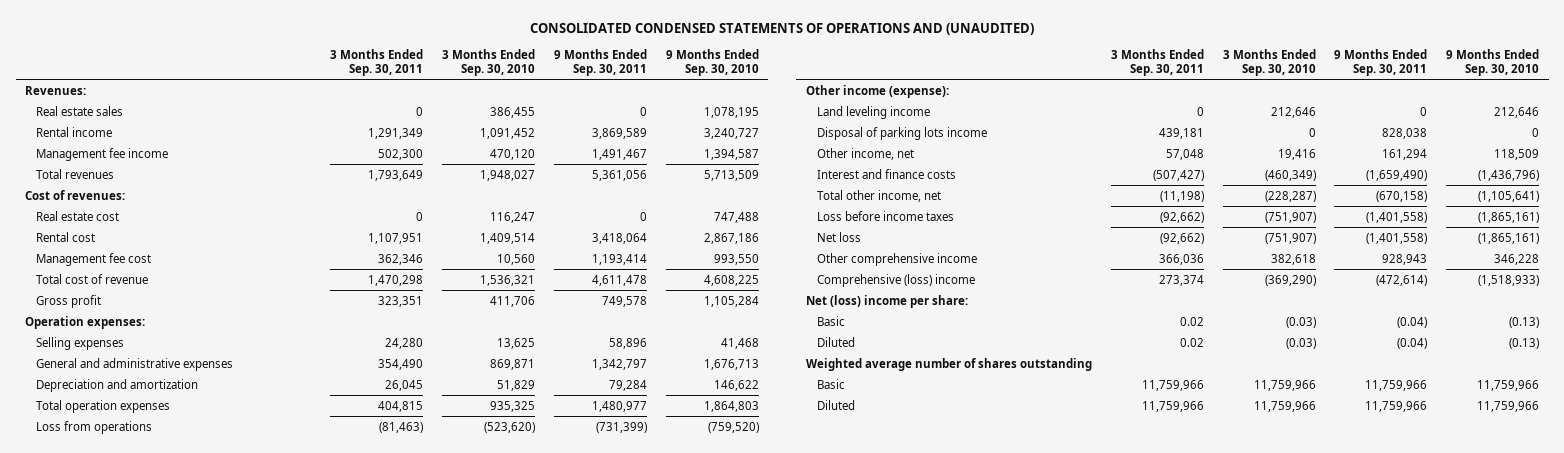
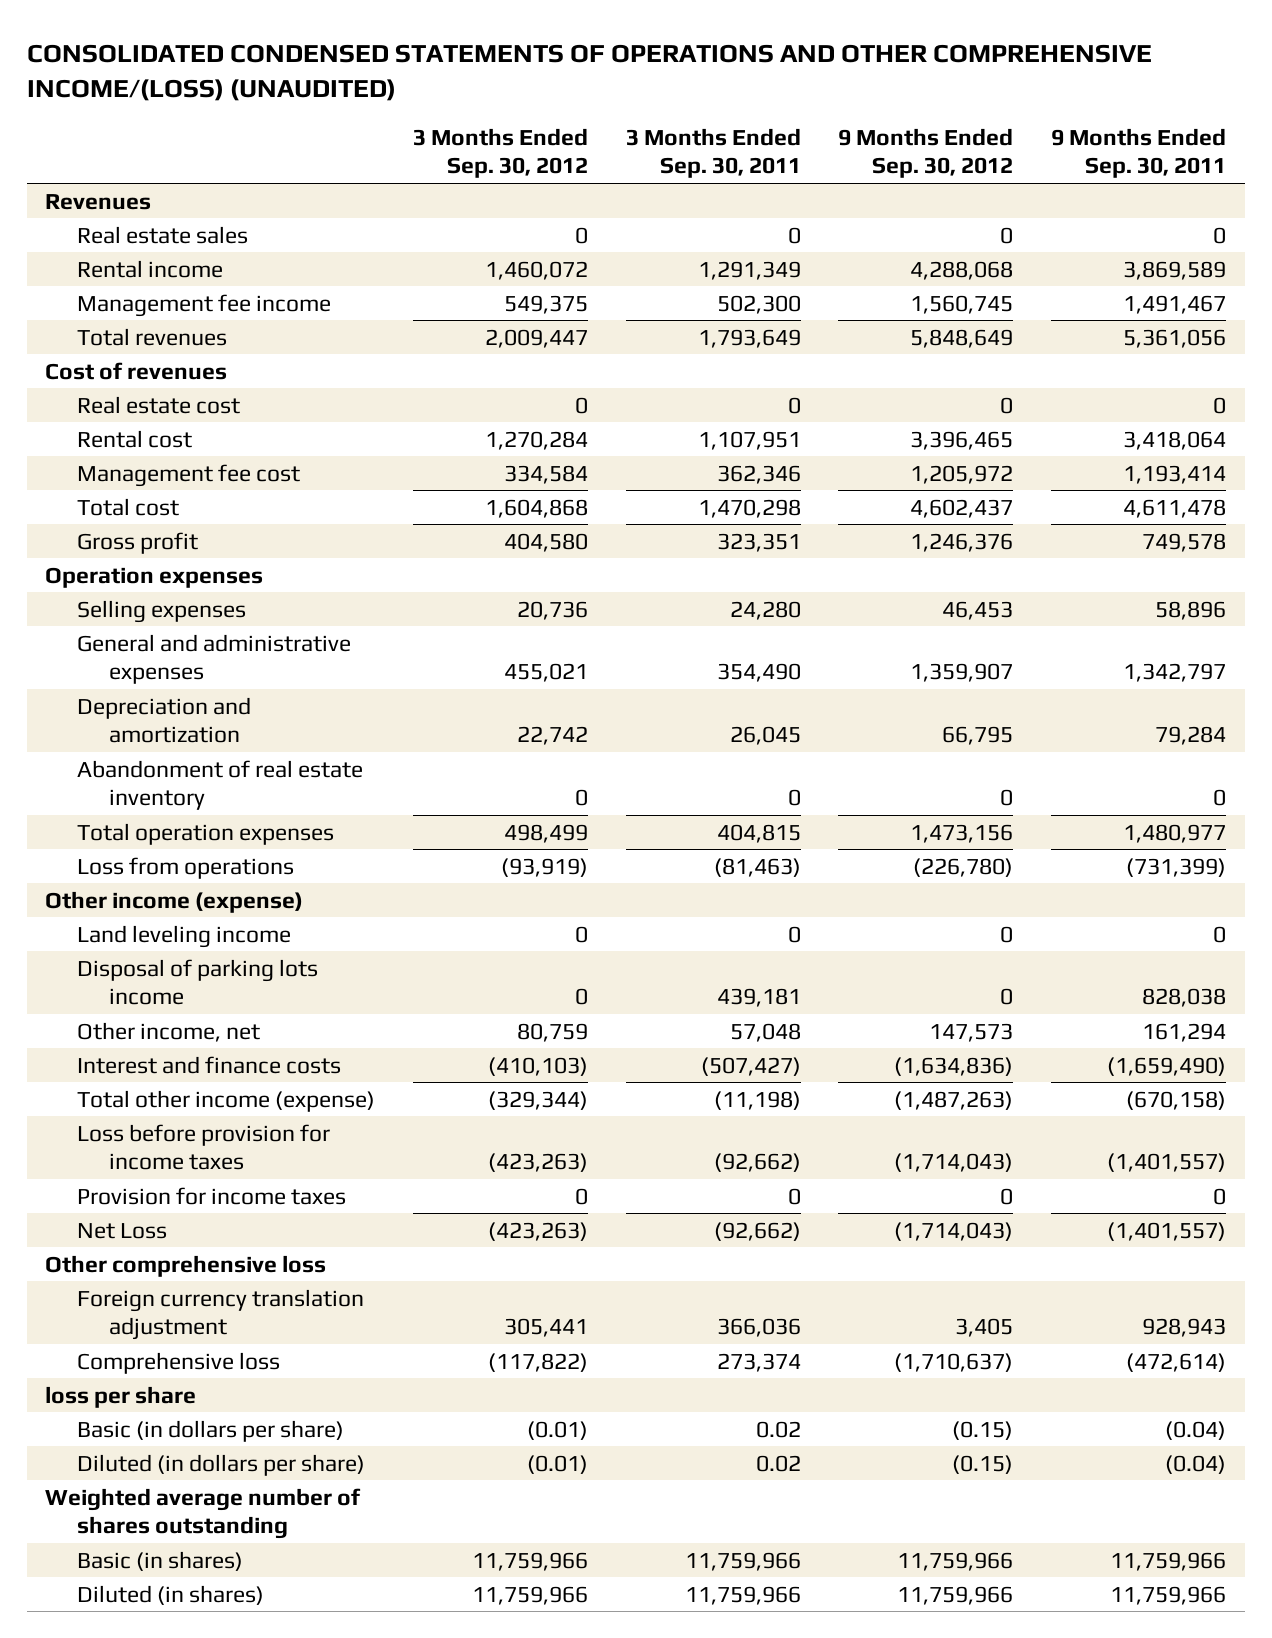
- CONSOLIDATED CONDENSED STATEMENTS OF OPERATIONS AND (UNAUDITED)
+ CONSOLIDATED CONDENSED STATEMENTS OF OPERATIONS AND OTHER COMPREHENSIVE INCOME/(LOSS) (UNAUDITED)
- | 3 Months Ended Sep. 30, 2011 | 3 Months Ended Sep. 30, 2010 | 9 Months Ended Sep. 30, 2011 | 9 Months Ended Sep. 30, 2010
+ | 3 Months Ended Sep. 30, 2012 | 3 Months Ended Sep. 30, 2011 | 9 Months Ended Sep. 30, 2012 | 9 Months Ended Sep. 30, 2011
- Revenues:
+ Revenues
- Cost of revenues:
+ Cost of revenues
- Total cost of revenue | 1,470,298 | 1,536,321 | 4,611,478 | 4,608,225
+ Total cost | 1,604,868 | 1,470,298 | 4,602,437 | 4,611,478
- Operation expenses:
+ Operation expenses
+ Abandonment of real estate inventory | 0 | 0 | 0 | 0
- Other income (expense):
+ Other income (expense)
- Total other income, net | (11,198) | (228,287) | (670,158) | (1,105,641)
- Loss before income taxes | (92,662) | (751,907) | (1,401,558) | (1,865,161)
- Net loss | (92,662) | (751,907) | (1,401,558) | (1,865,161)
- Other comprehensive income | 366,036 | 382,618 | 928,943 | 346,228
- Comprehensive (loss) income | 273,374 | (369,290) | (472,614) | (1,518,933)
- Net (loss) income per share:
- Basic | 0.02 | (0.03) | (0.04) | (0.13)
- Diluted | 0.02 | (0.03) | (0.04) | (0.13)
+ Total other income (expense) | (329,344) | (11,198) | (1,487,263) | (670,158)
+ Loss before provision for income taxes | (423,263) | (92,662) | (1,714,043) | (1,401,557)
+ Provision for income taxes | 0 | 0 | 0 | 0
+ Net Loss | (423,263) | (92,662) | (1,714,043) | (1,401,557)
+ Other comprehensive loss
+ Foreign currency translation adjustment | 305,441 | 366,036 | 3,405 | 928,943
+ Comprehensive loss | (117,822) | 273,374 | (1,710,637) | (472,614)
+ loss per share
+ Basic (in dollars per share) | (0.01) | 0.02 | (0.15) | (0.04)
+ Diluted (in dollars per share) | (0.01) | 0.02 | (0.15) | (0.04)
- Basic | 11,759,966 | 11,759,966 | 11,759,966 | 11,759,966
- Diluted | 11,759,966 | 11,759,966 | 11,759,966 | 11,759,966
+ Basic (in shares) | 11,759,966 | 11,759,966 | 11,759,966 | 11,759,966
+ Diluted (in shares) | 11,759,966 | 11,759,966 | 11,759,966 | 11,759,966

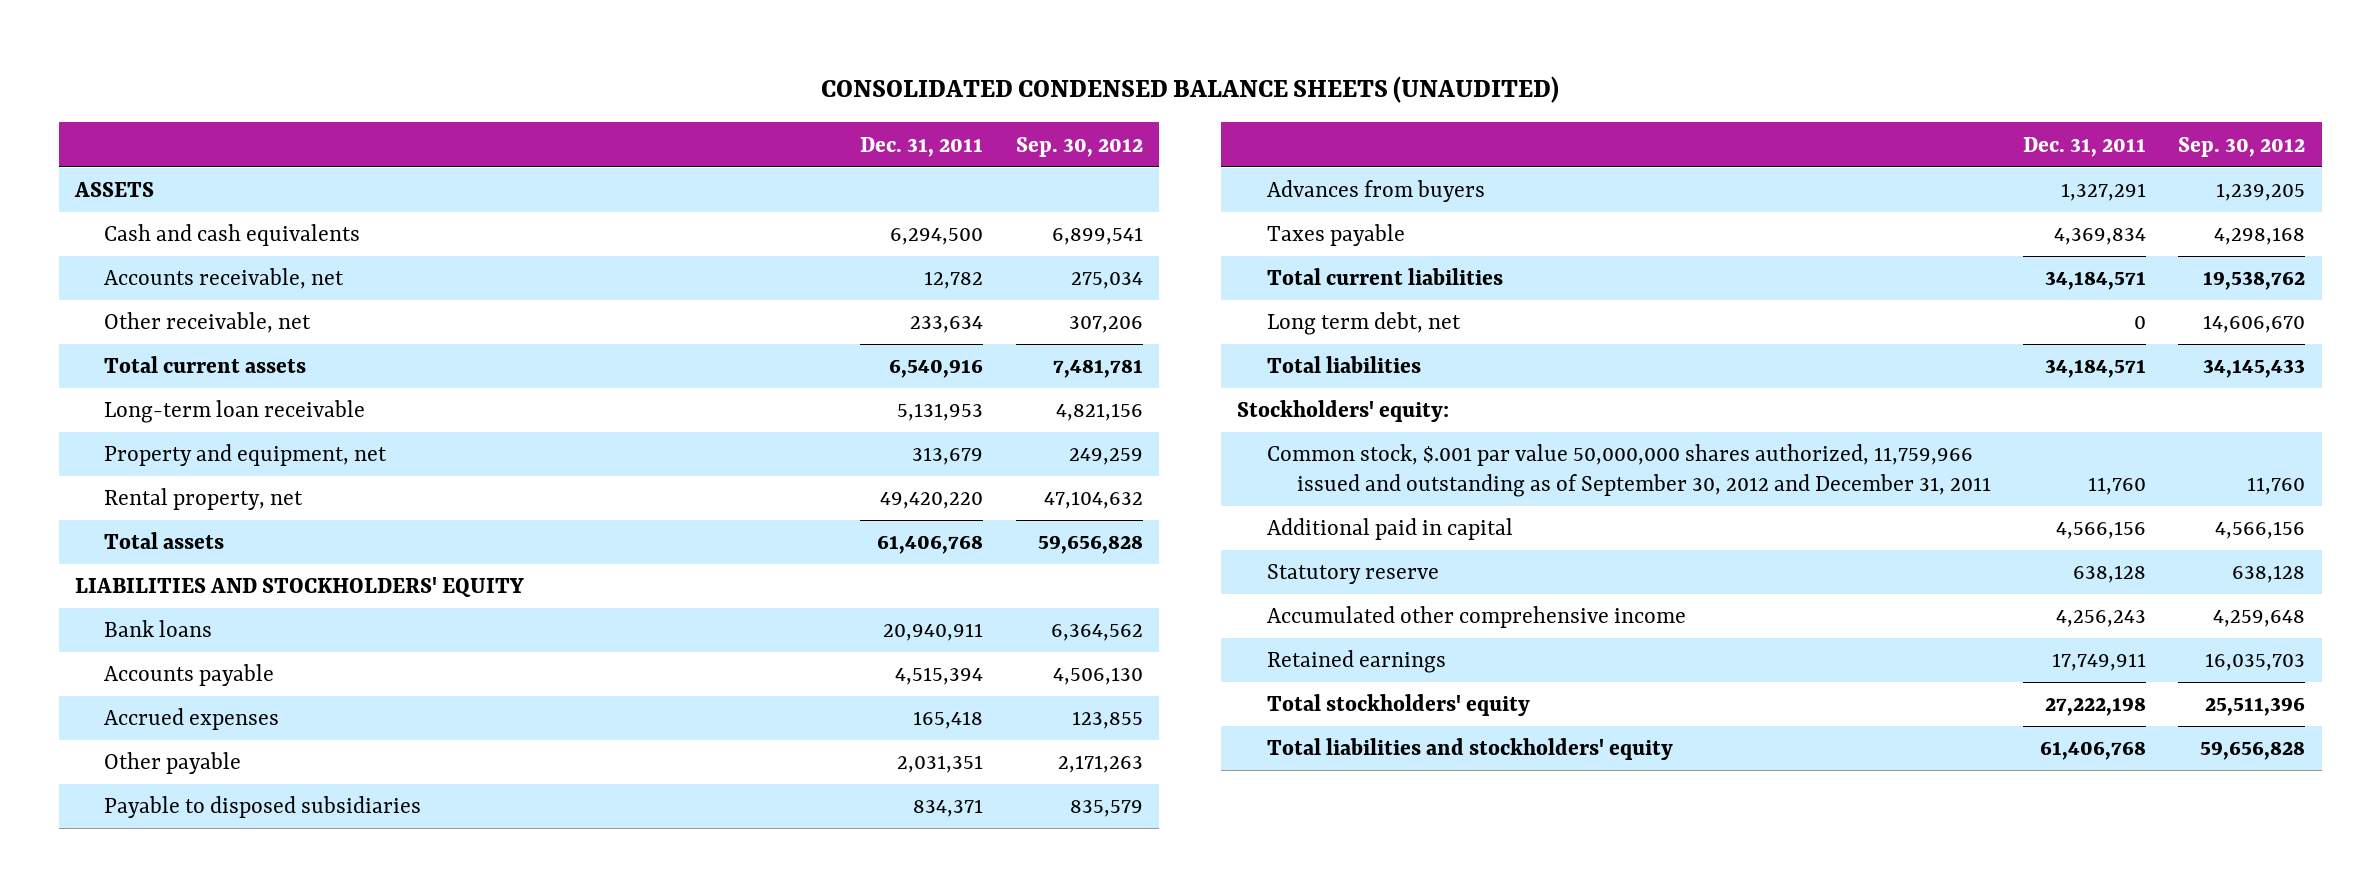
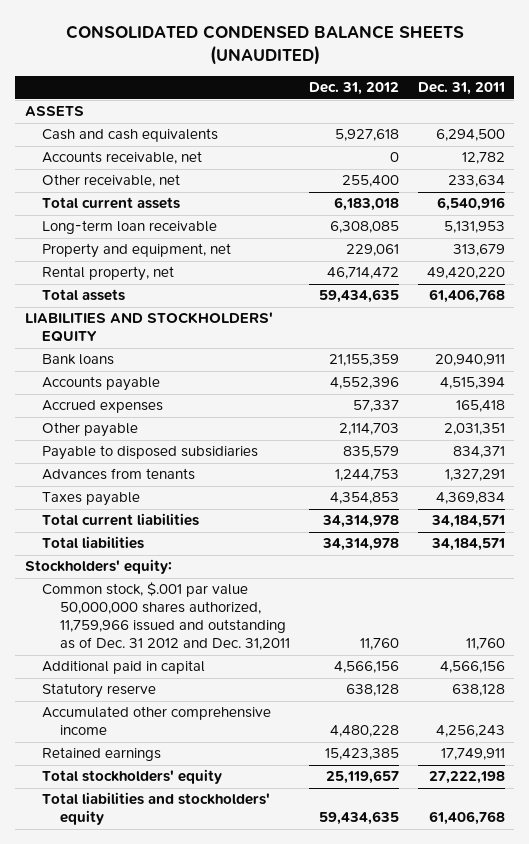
- | Dec. 31, 2011 | Sep. 30, 2012
+ | Dec. 31, 2012 | Dec. 31, 2011
- Advances from buyers | 1,327,291 | 1,239,205
+ Advances from tenants | 1,244,753 | 1,327,291
- Long term debt, net | 0 | 14,606,670
- Common stock, $.001 par value 50,000,000 shares authorized, 11,759,966 issued and outstanding as of September 30, 2012 and December 31, 2011 | 11,760 | 11,760
+ Common stock, $.001 par value 50,000,000 shares authorized, 11,759,966 issued and outstanding as of Dec. 31 2012 and Dec. 31,2011 | 11,760 | 11,760

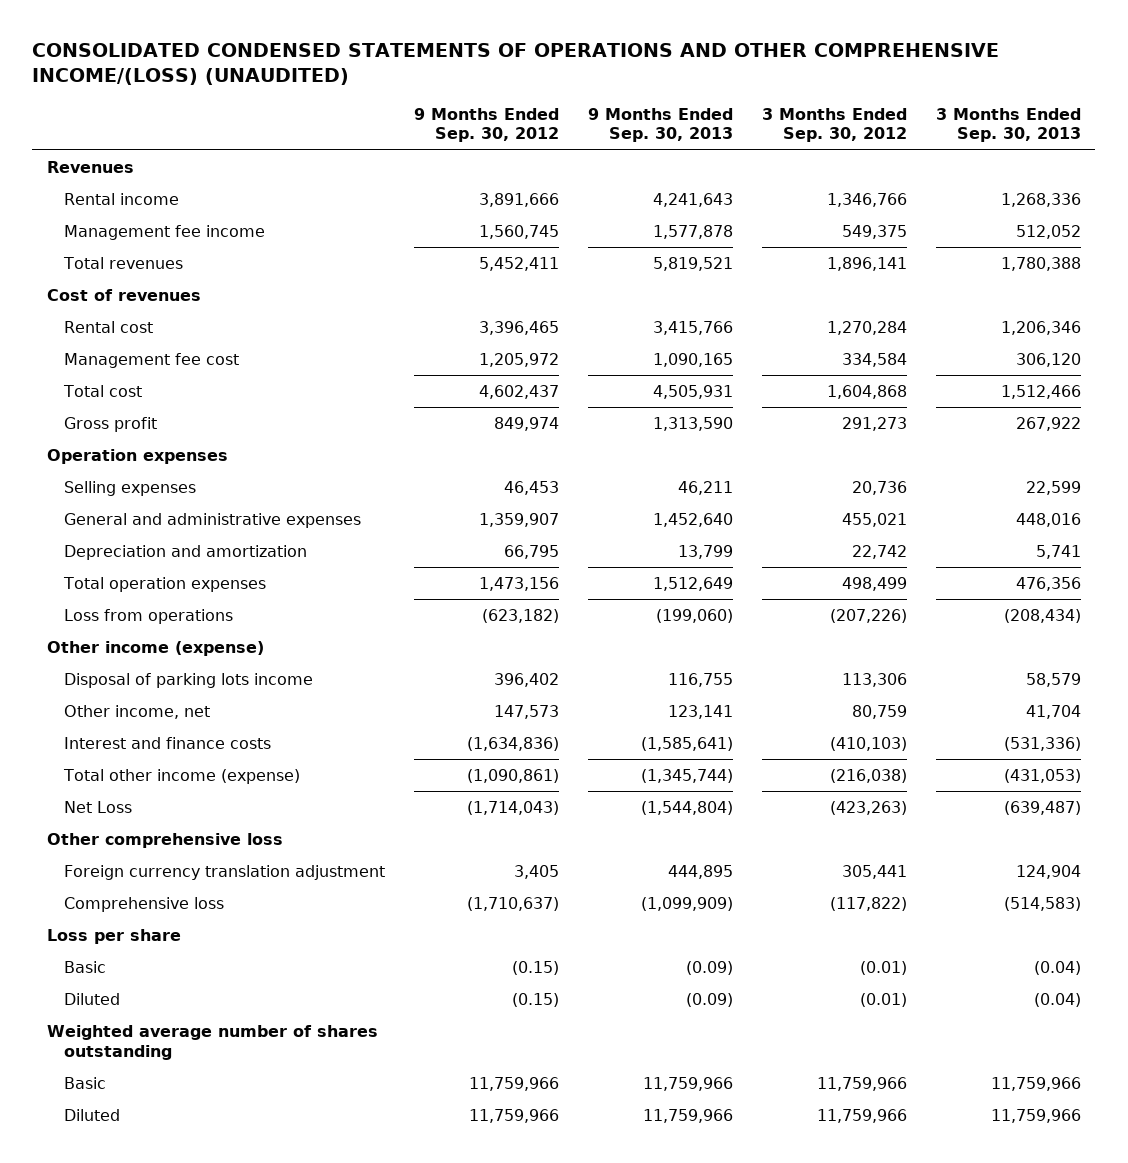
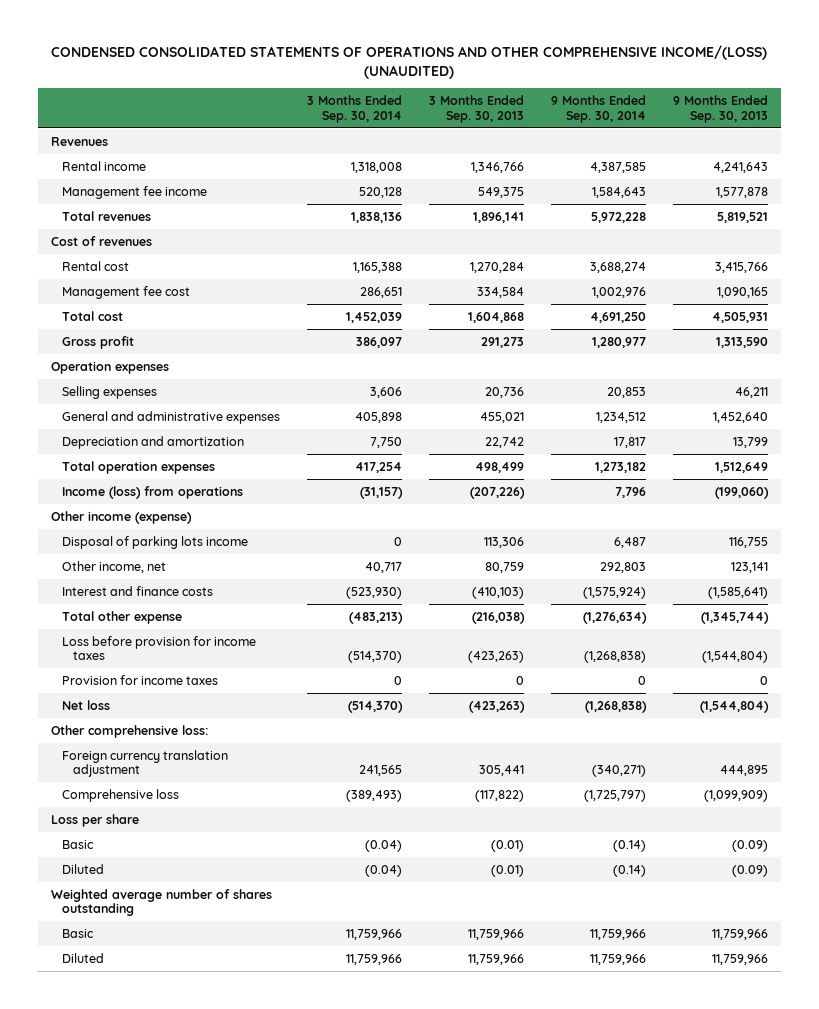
- CONSOLIDATED CONDENSED STATEMENTS OF OPERATIONS AND OTHER COMPREHENSIVE INCOME/(LOSS) (UNAUDITED)
+ CONDENSED CONSOLIDATED STATEMENTS OF OPERATIONS AND OTHER COMPREHENSIVE INCOME/(LOSS) (UNAUDITED)
- | 9 Months Ended Sep. 30, 2012 | 9 Months Ended Sep. 30, 2013 | 3 Months Ended Sep. 30, 2012 | 3 Months Ended Sep. 30, 2013
+ | 3 Months Ended Sep. 30, 2014 | 3 Months Ended Sep. 30, 2013 | 9 Months Ended Sep. 30, 2014 | 9 Months Ended Sep. 30, 2013
- Rental income | 3,891,666 | 4,241,643 | 1,346,766 | 1,268,336
- Management fee income | 1,560,745 | 1,577,878 | 549,375 | 512,052
- Total revenues | 5,452,411 | 5,819,521 | 1,896,141 | 1,780,388
+ Rental income | 1,318,008 | 1,346,766 | 4,387,585 | 4,241,643
+ Management fee income | 520,128 | 549,375 | 1,584,643 | 1,577,878
+ Total revenues | 1,838,136 | 1,896,141 | 5,972,228 | 5,819,521
- Rental cost | 3,396,465 | 3,415,766 | 1,270,284 | 1,206,346
- Management fee cost | 1,205,972 | 1,090,165 | 334,584 | 306,120
- Total cost | 4,602,437 | 4,505,931 | 1,604,868 | 1,512,466
- Gross profit | 849,974 | 1,313,590 | 291,273 | 267,922
+ Rental cost | 1,165,388 | 1,270,284 | 3,688,274 | 3,415,766
+ Management fee cost | 286,651 | 334,584 | 1,002,976 | 1,090,165
+ Total cost | 1,452,039 | 1,604,868 | 4,691,250 | 4,505,931
+ Gross profit | 386,097 | 291,273 | 1,280,977 | 1,313,590
- Selling expenses | 46,453 | 46,211 | 20,736 | 22,599
- General and administrative expenses | 1,359,907 | 1,452,640 | 455,021 | 448,016
- Depreciation and amortization | 66,795 | 13,799 | 22,742 | 5,741
- Total operation expenses | 1,473,156 | 1,512,649 | 498,499 | 476,356
- Loss from operations | (623,182) | (199,060) | (207,226) | (208,434)
+ Selling expenses | 3,606 | 20,736 | 20,853 | 46,211
+ General and administrative expenses | 405,898 | 455,021 | 1,234,512 | 1,452,640
+ Depreciation and amortization | 7,750 | 22,742 | 17,817 | 13,799
+ Total operation expenses | 417,254 | 498,499 | 1,273,182 | 1,512,649
+ Income (loss) from operations | (31,157) | (207,226) | 7,796 | (199,060)
- Disposal of parking lots income | 396,402 | 116,755 | 113,306 | 58,579
- Other income, net | 147,573 | 123,141 | 80,759 | 41,704
- Interest and finance costs | (1,634,836) | (1,585,641) | (410,103) | (531,336)
- Total other income (expense) | (1,090,861) | (1,345,744) | (216,038) | (431,053)
- Net Loss | (1,714,043) | (1,544,804) | (423,263) | (639,487)
- Other comprehensive loss
- Foreign currency translation adjustment | 3,405 | 444,895 | 305,441 | 124,904
- Comprehensive loss | (1,710,637) | (1,099,909) | (117,822) | (514,583)
+ Disposal of parking lots income | 0 | 113,306 | 6,487 | 116,755
+ Other income, net | 40,717 | 80,759 | 292,803 | 123,141
+ Interest and finance costs | (523,930) | (410,103) | (1,575,924) | (1,585,641)
+ Total other expense | (483,213) | (216,038) | (1,276,634) | (1,345,744)
+ Loss before provision for income taxes | (514,370) | (423,263) | (1,268,838) | (1,544,804)
+ Provision for income taxes | 0 | 0 | 0 | 0
+ Net loss | (514,370) | (423,263) | (1,268,838) | (1,544,804)
+ Other comprehensive loss:
+ Foreign currency translation adjustment | 241,565 | 305,441 | (340,271) | 444,895
+ Comprehensive loss | (389,493) | (117,822) | (1,725,797) | (1,099,909)
- Basic | (0.15) | (0.09) | (0.01) | (0.04)
- Diluted | (0.15) | (0.09) | (0.01) | (0.04)
+ Basic | (0.04) | (0.01) | (0.14) | (0.09)
+ Diluted | (0.04) | (0.01) | (0.14) | (0.09)

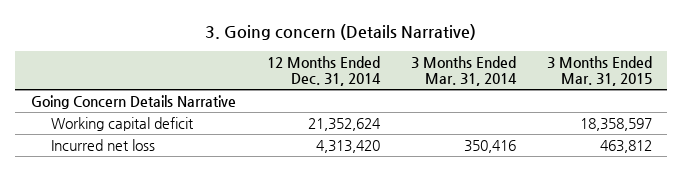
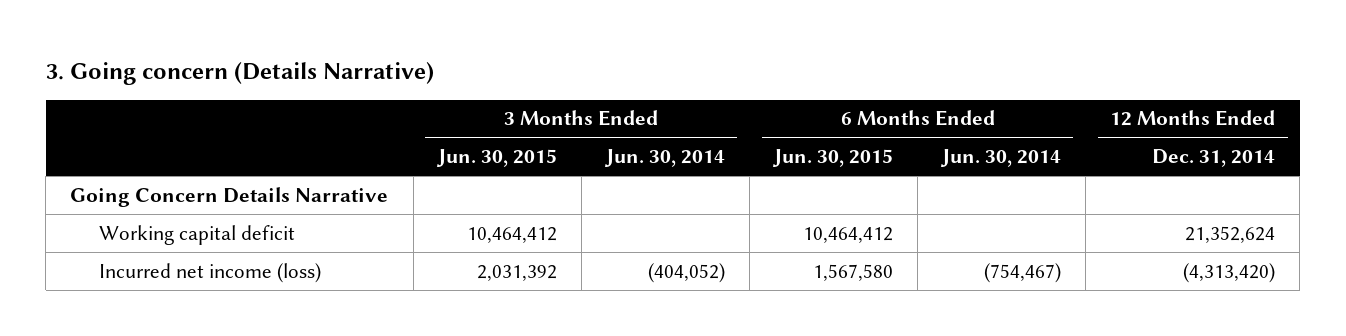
- | 12 Months Ended Dec. 31, 2014 | 3 Months Ended Mar. 31, 2014 | 3 Months Ended Mar. 31, 2015
+ | 3 Months Ended Jun. 30, 2015 | 3 Months Ended Jun. 30, 2014 | 6 Months Ended Jun. 30, 2015 | 6 Months Ended Jun. 30, 2014 | 12 Months Ended Dec. 31, 2014
- Incurred net loss | 4,313,420 | 350,416 | 463,812
+ Incurred net income (loss) | 2,031,392 | (404,052) | 1,567,580 | (754,467) | (4,313,420)

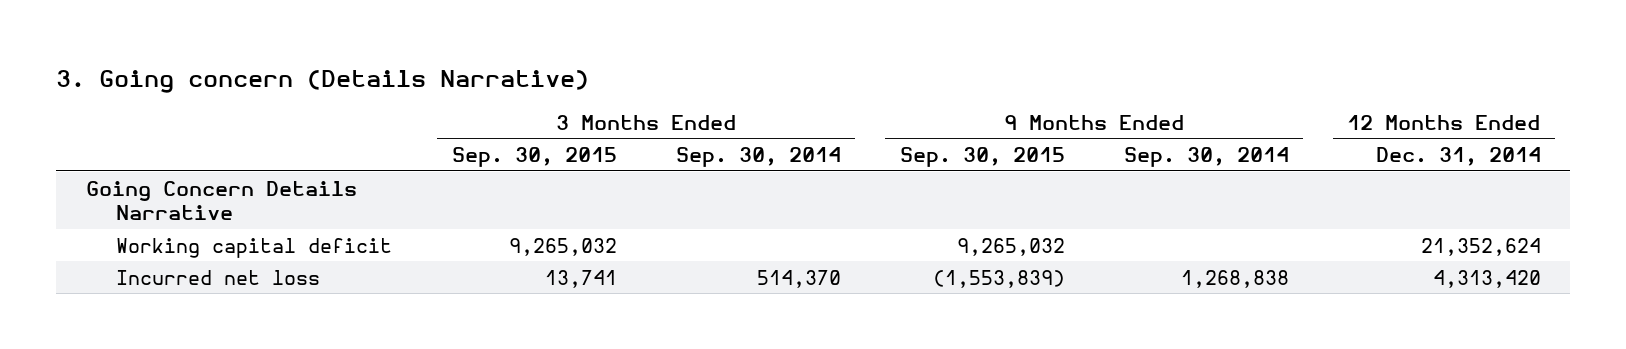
- | 3 Months Ended Jun. 30, 2015 | 3 Months Ended Jun. 30, 2014 | 6 Months Ended Jun. 30, 2015 | 6 Months Ended Jun. 30, 2014 | 12 Months Ended Dec. 31, 2014
+ | 3 Months Ended Sep. 30, 2015 | 3 Months Ended Sep. 30, 2014 | 9 Months Ended Sep. 30, 2015 | 9 Months Ended Sep. 30, 2014 | 12 Months Ended Dec. 31, 2014
- Incurred net income (loss) | 2,031,392 | (404,052) | 1,567,580 | (754,467) | (4,313,420)
+ Incurred net loss | 13,741 | 514,370 | (1,553,839) | 1,268,838 | 4,313,420

